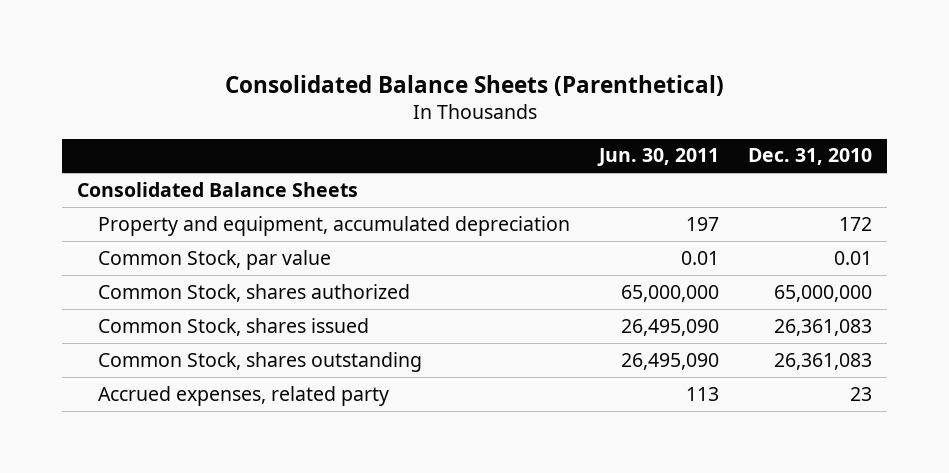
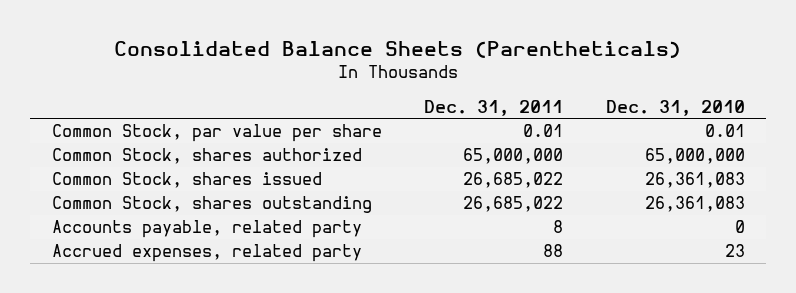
- Consolidated Balance Sheets (Parenthetical)
+ Consolidated Balance Sheets (Parentheticals)
- | Jun. 30, 2011 | Dec. 31, 2010
+ | Dec. 31, 2011 | Dec. 31, 2010
- Consolidated Balance Sheets
- Property and equipment, accumulated depreciation | 197 | 172
- Common Stock, par value | 0.01 | 0.01
+ Common Stock, par value per share | 0.01 | 0.01
+ Accounts payable, related party | 8 | 0

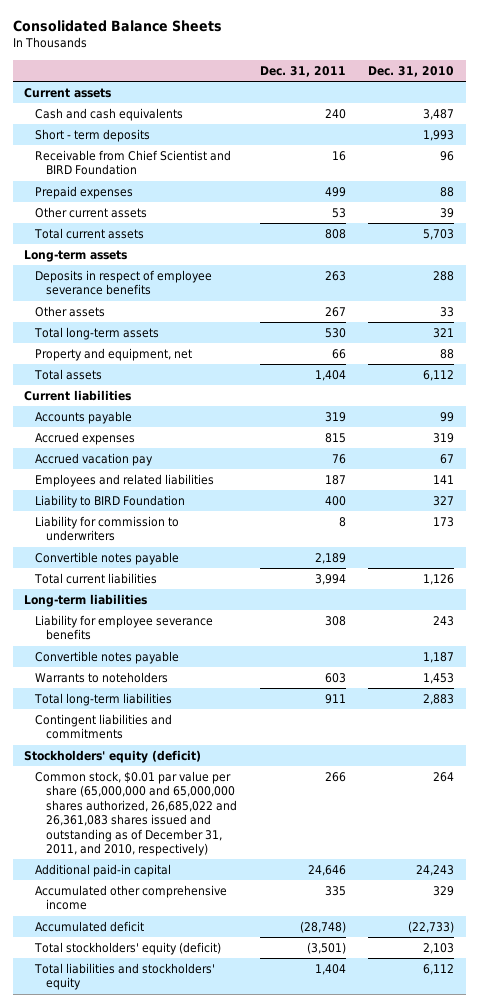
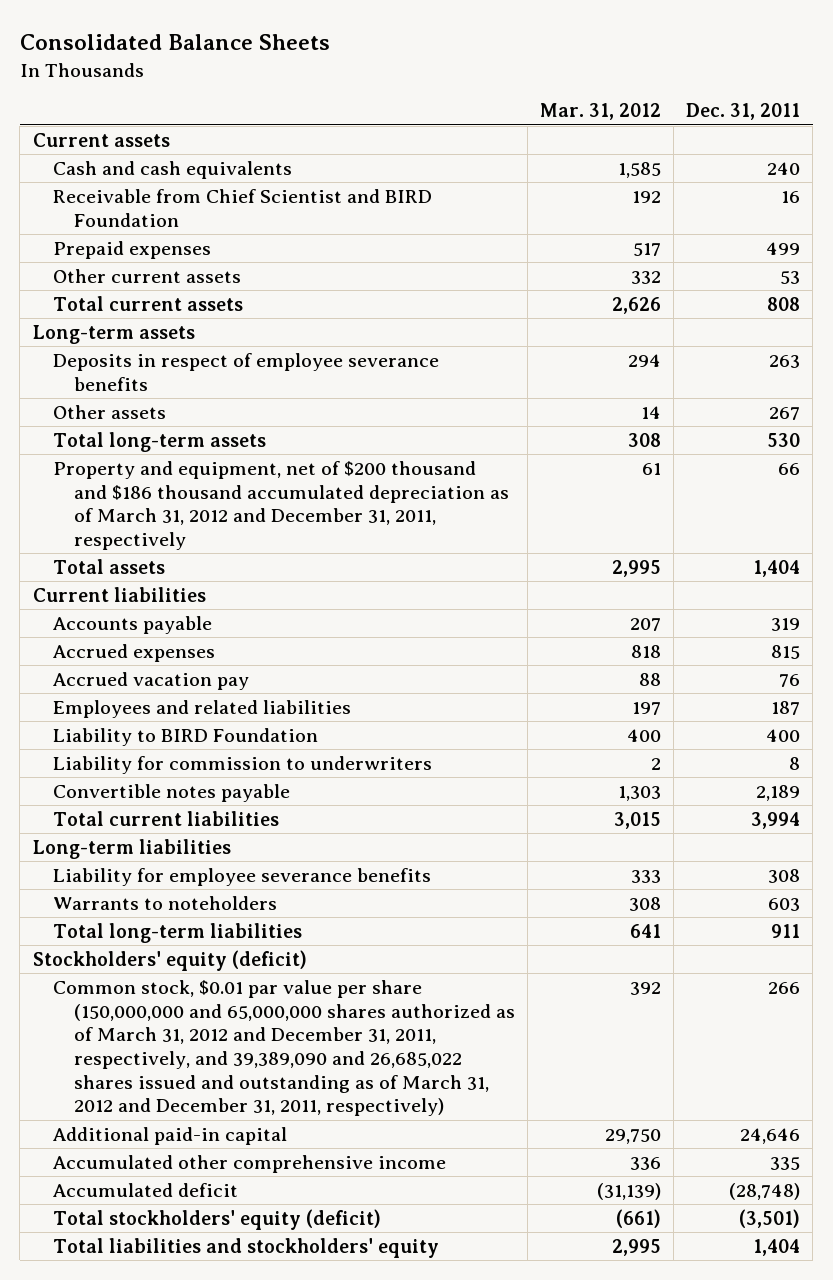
- | Dec. 31, 2011 | Dec. 31, 2010
+ | Mar. 31, 2012 | Dec. 31, 2011
- Short - term deposits | | 1,993
- Property and equipment, net | 66 | 88
+ Property and equipment, net of $200 thousand and $186 thousand accumulated depreciation as of March 31, 2012 and December 31, 2011, respectively | 61 | 66
- Convertible notes payable | | 1,187
- Contingent liabilities and commitments
- Common stock, $0.01 par value per share (65,000,000 and 65,000,000 shares authorized, 26,685,022 and 26,361,083 shares issued and outstanding as of December 31, 2011, and 2010, respectively) | 266 | 264
+ Common stock, $0.01 par value per share (150,000,000 and 65,000,000 shares authorized as of March 31, 2012 and December 31, 2011, respectively, and 39,389,090 and 26,685,022 shares issued and outstanding as of March 31, 2012 and December 31, 2011, respectively) | 392 | 266

